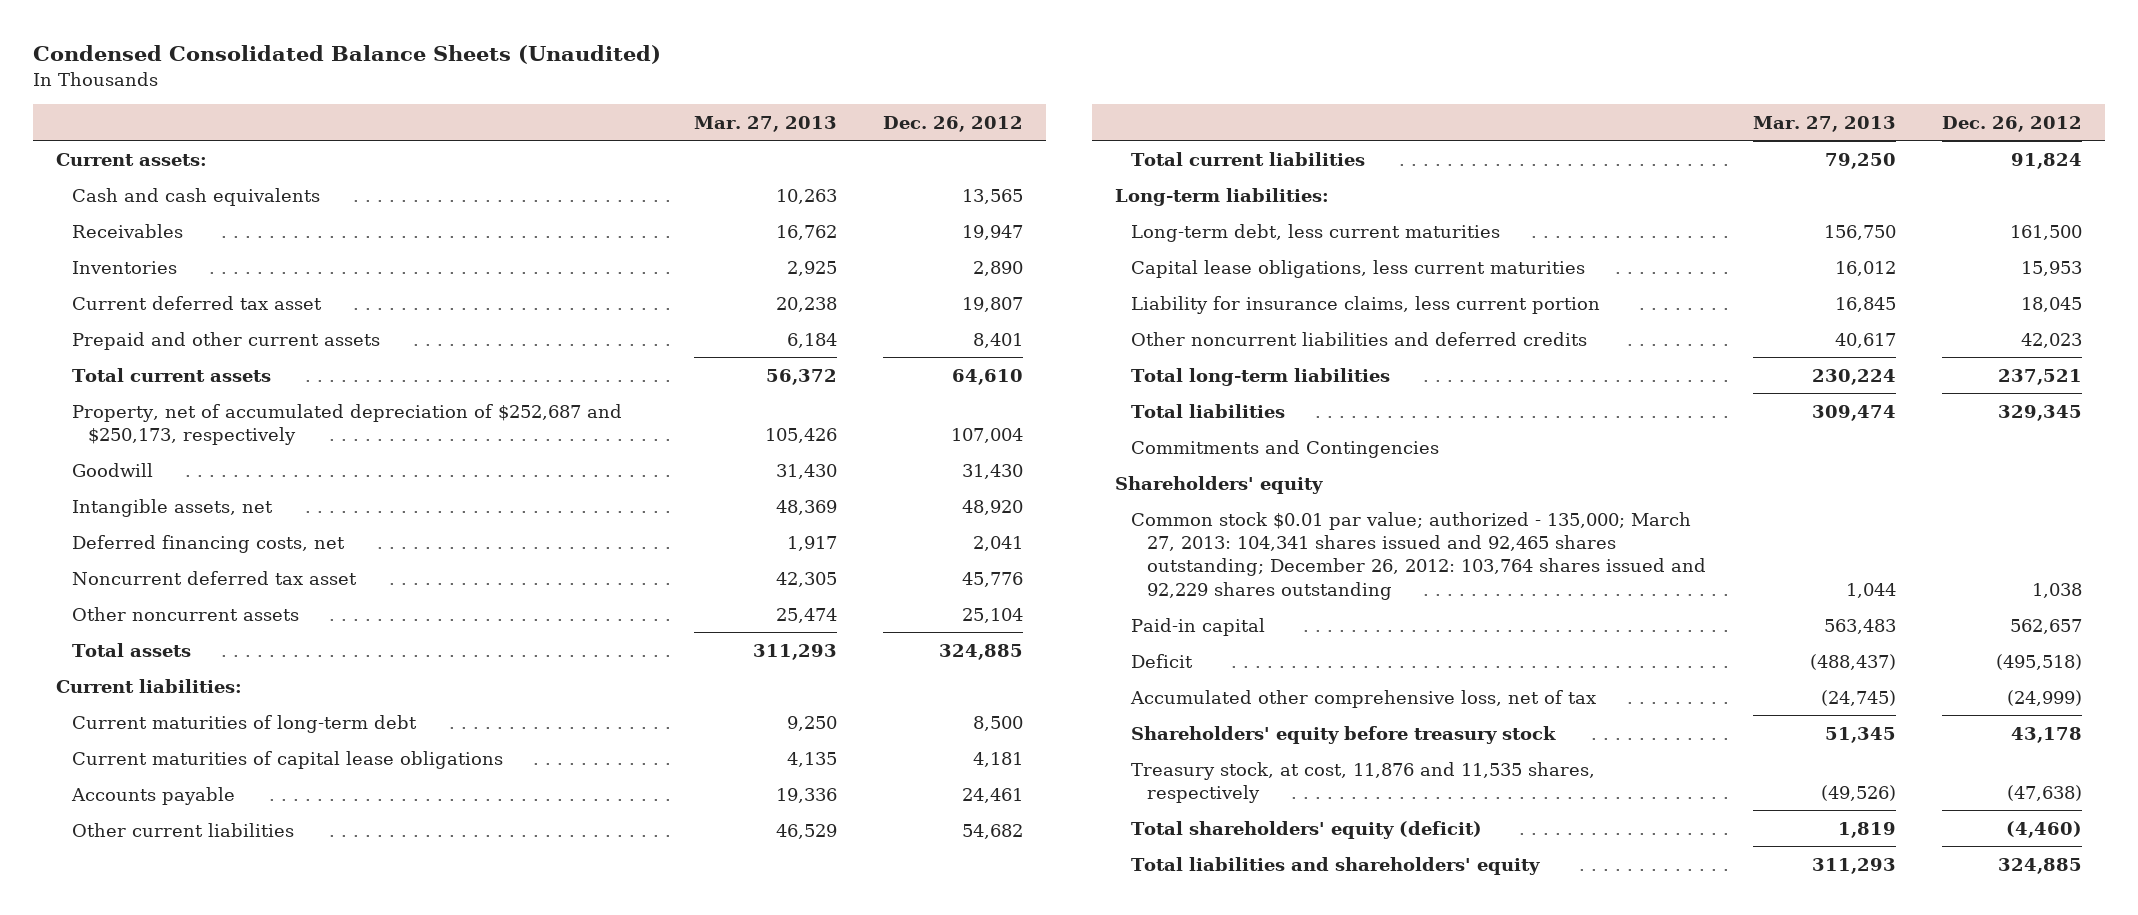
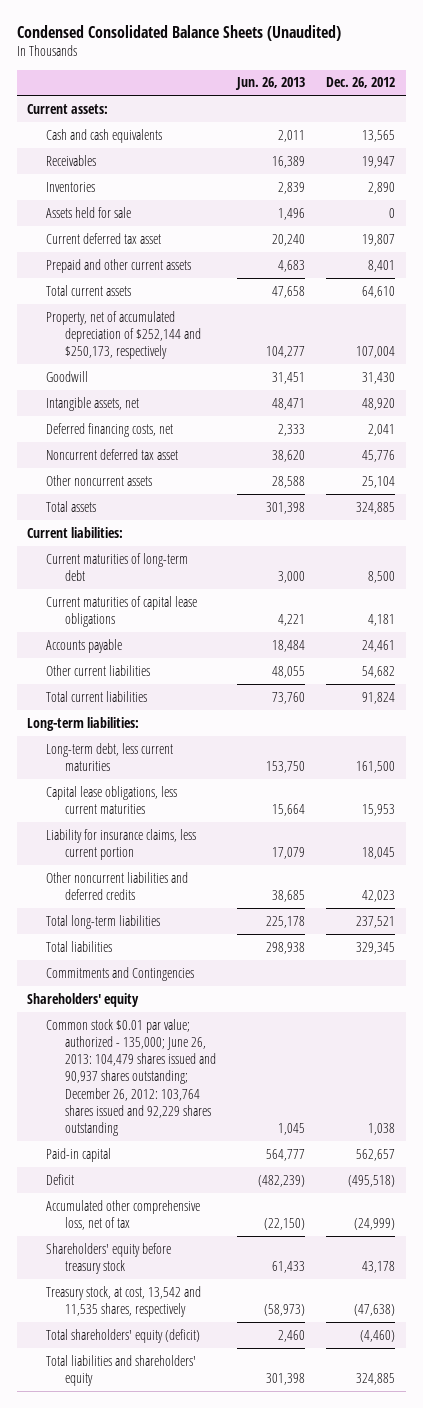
- | Mar. 27, 2013 | Dec. 26, 2012
+ | Jun. 26, 2013 | Dec. 26, 2012
+ Assets held for sale | 1,496 | 0
- Property, net of accumulated depreciation of $252,687 and $250,173, respectively | 105,426 | 107,004
+ Property, net of accumulated depreciation of $252,144 and $250,173, respectively | 104,277 | 107,004
- Common stock $0.01 par value; authorized - 135,000; March 27, 2013: 104,341 shares issued and 92,465 shares outstanding; December 26, 2012: 103,764 shares issued and 92,229 shares outstanding | 1,044 | 1,038
+ Common stock $0.01 par value; authorized - 135,000; June 26, 2013: 104,479 shares issued and 90,937 shares outstanding; December 26, 2012: 103,764 shares issued and 92,229 shares outstanding | 1,045 | 1,038
- Treasury stock, at cost, 11,876 and 11,535 shares, respectively | (49,526) | (47,638)
+ Treasury stock, at cost, 13,542 and 11,535 shares, respectively | (58,973) | (47,638)

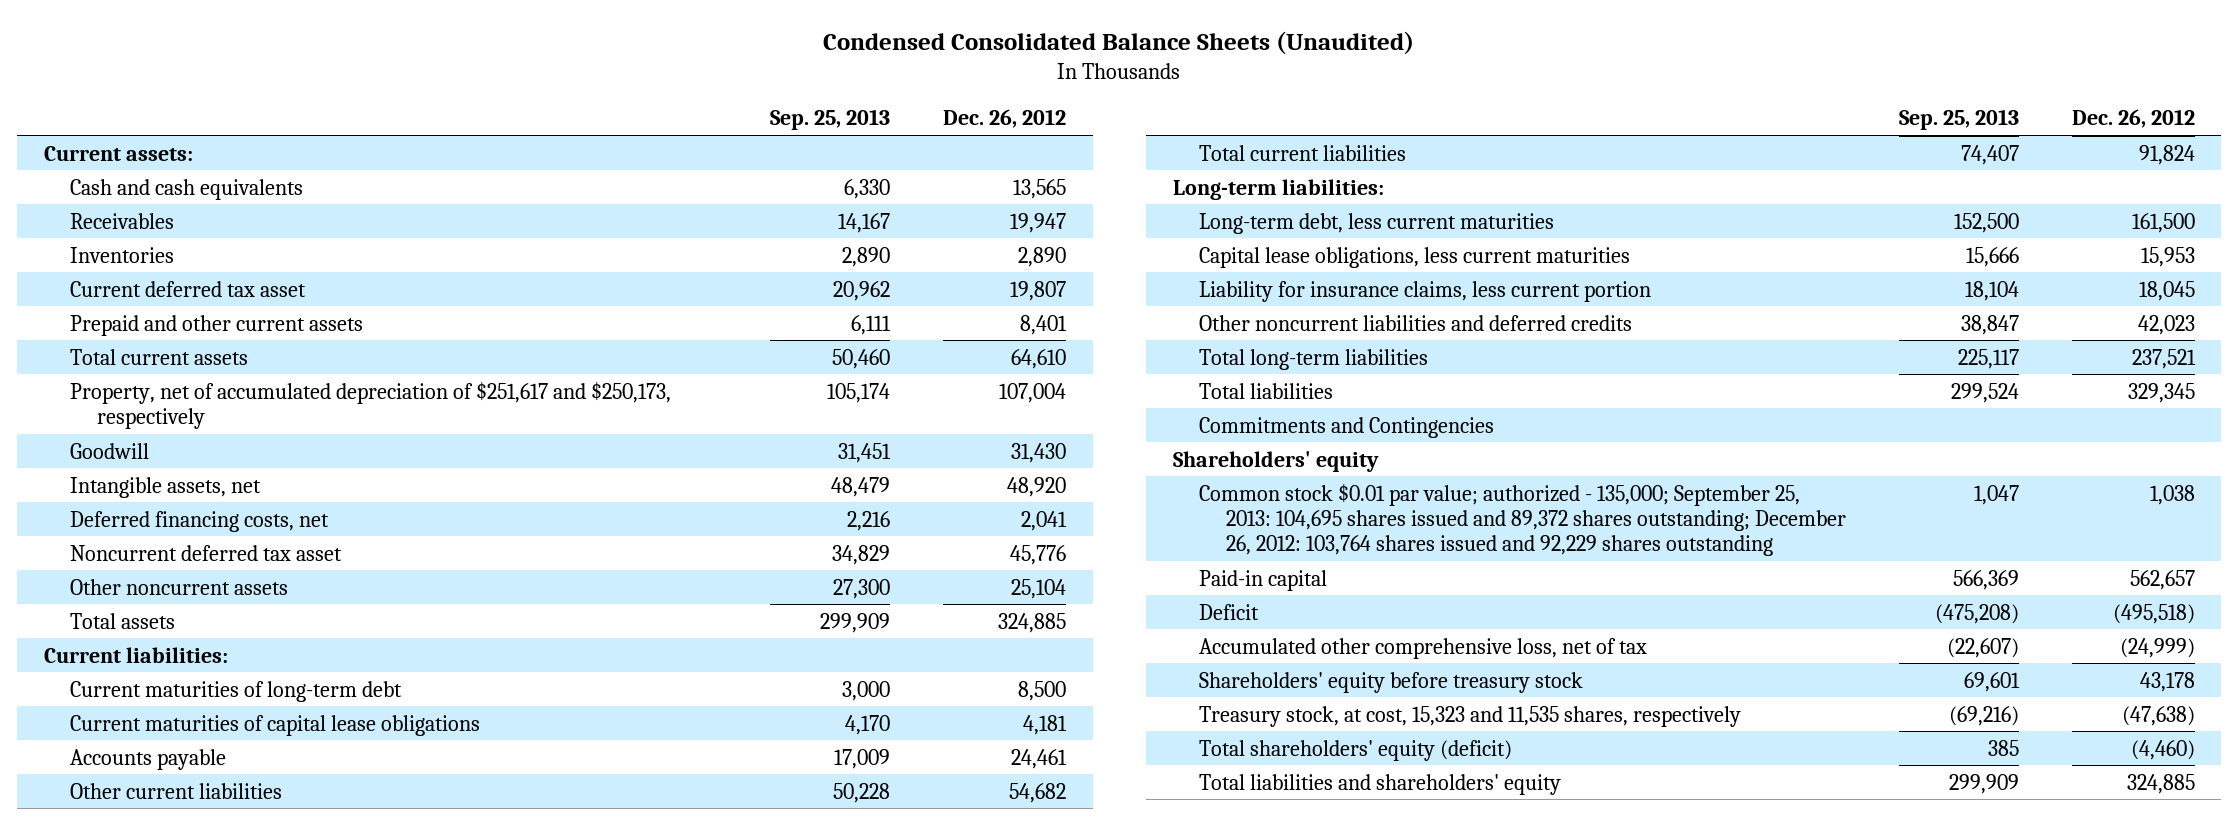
- | Jun. 26, 2013 | Dec. 26, 2012
+ | Sep. 25, 2013 | Dec. 26, 2012
- Assets held for sale | 1,496 | 0
- Property, net of accumulated depreciation of $252,144 and $250,173, respectively | 104,277 | 107,004
+ Property, net of accumulated depreciation of $251,617 and $250,173, respectively | 105,174 | 107,004
- Common stock $0.01 par value; authorized - 135,000; June 26, 2013: 104,479 shares issued and 90,937 shares outstanding; December 26, 2012: 103,764 shares issued and 92,229 shares outstanding | 1,045 | 1,038
+ Common stock $0.01 par value; authorized - 135,000; September 25, 2013: 104,695 shares issued and 89,372 shares outstanding; December 26, 2012: 103,764 shares issued and 92,229 shares outstanding | 1,047 | 1,038
- Treasury stock, at cost, 13,542 and 11,535 shares, respectively | (58,973) | (47,638)
+ Treasury stock, at cost, 15,323 and 11,535 shares, respectively | (69,216) | (47,638)

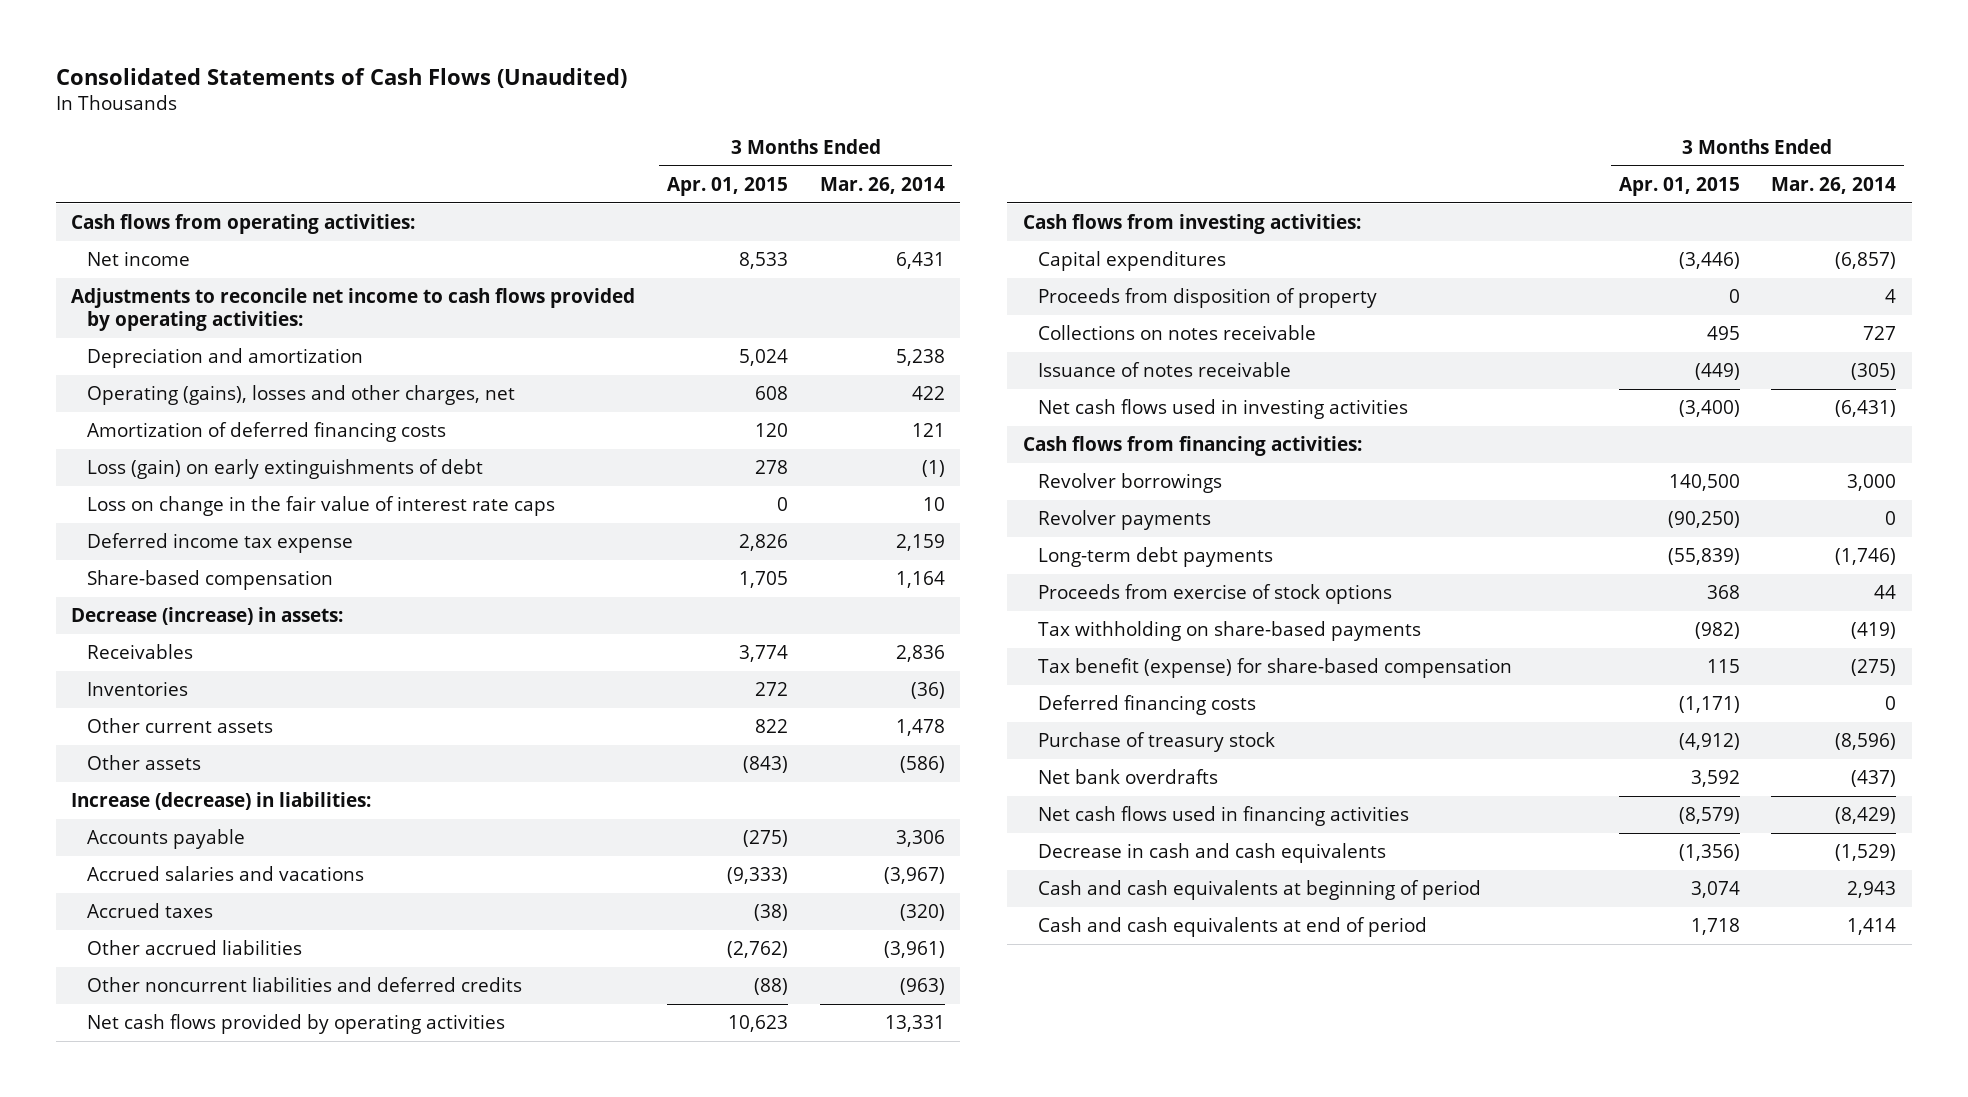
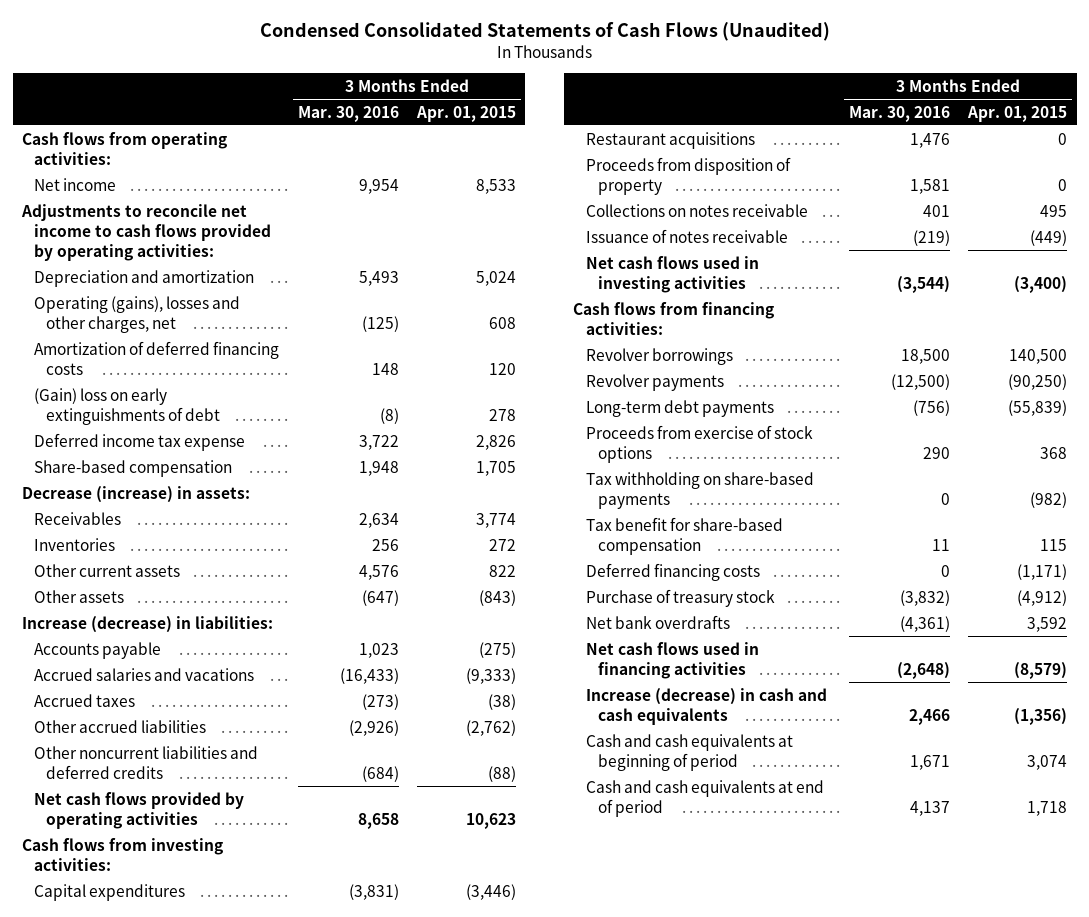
- Consolidated Statements of Cash Flows (Unaudited)
+ Condensed Consolidated Statements of Cash Flows (Unaudited)
- | 3 Months Ended Apr. 01, 2015 | 3 Months Ended Mar. 26, 2014
+ | 3 Months Ended Mar. 30, 2016 | 3 Months Ended Apr. 01, 2015
- Loss (gain) on early extinguishments of debt | 278 | (1)
- Loss on change in the fair value of interest rate caps | 0 | 10
+ (Gain) loss on early extinguishments of debt | (8) | 278
+ Restaurant acquisitions | 1,476 | 0
- Tax benefit (expense) for share-based compensation | 115 | (275)
+ Tax benefit for share-based compensation | 11 | 115
- Decrease in cash and cash equivalents | (1,356) | (1,529)
+ Increase (decrease) in cash and cash equivalents | 2,466 | (1,356)

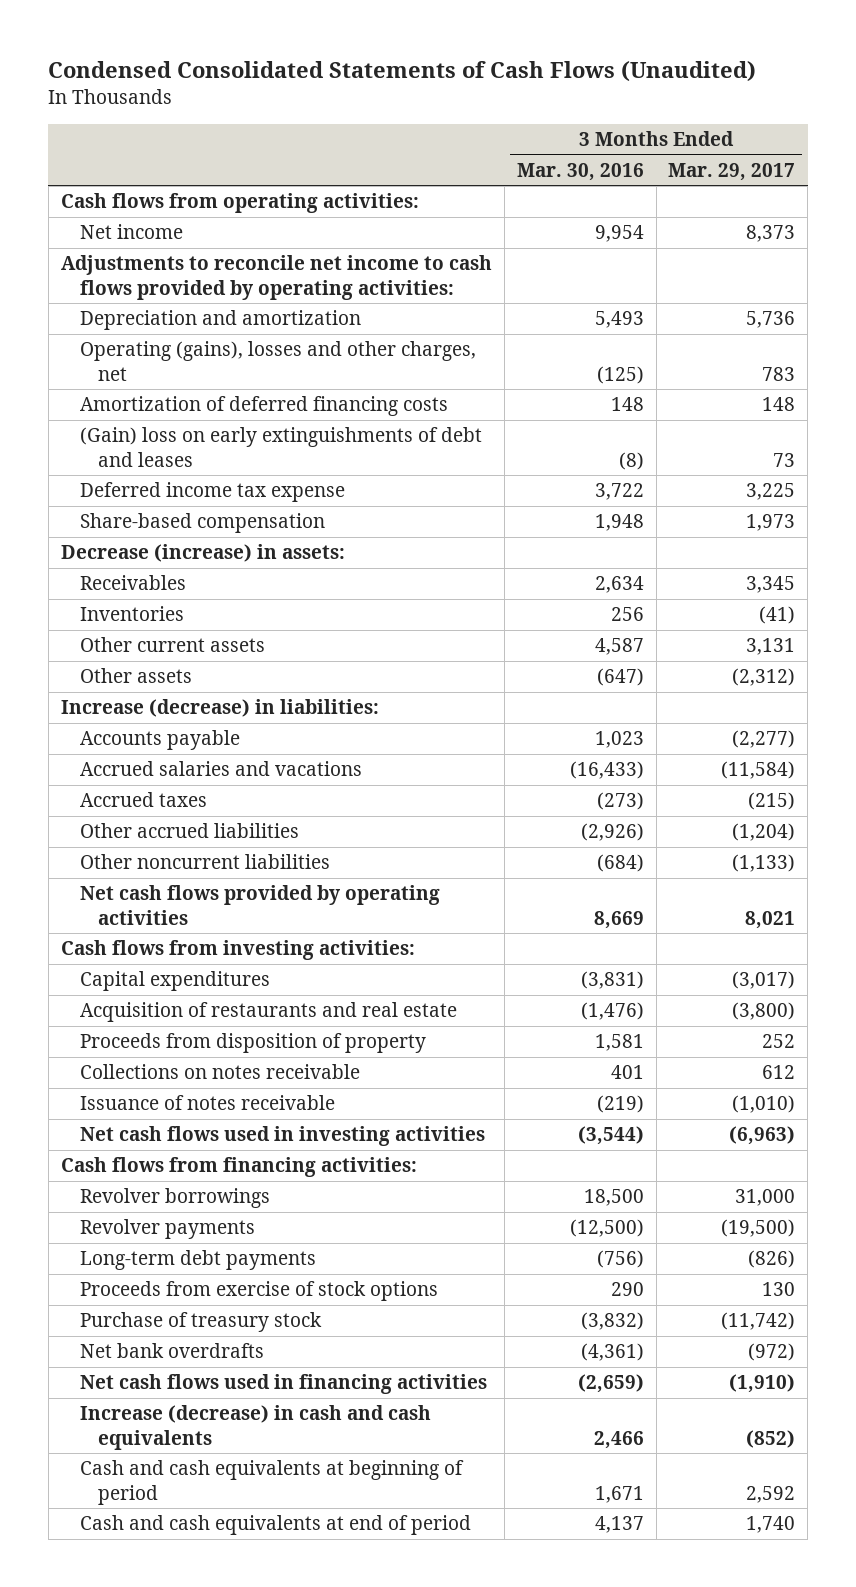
- | 3 Months Ended Mar. 30, 2016 | 3 Months Ended Apr. 01, 2015
+ | 3 Months Ended Mar. 30, 2016 | 3 Months Ended Mar. 29, 2017
- (Gain) loss on early extinguishments of debt | (8) | 278
+ (Gain) loss on early extinguishments of debt and leases | (8) | 73
- Other current assets | 4,576 | 822
+ Other current assets | 4,587 | 3,131
- Other noncurrent liabilities and deferred credits | (684) | (88)
- Net cash flows provided by operating activities | 8,658 | 10,623
+ Other noncurrent liabilities | (684) | (1,133)
+ Net cash flows provided by operating activities | 8,669 | 8,021
- Restaurant acquisitions | 1,476 | 0
+ Acquisition of restaurants and real estate | (1,476) | (3,800)
- Tax withholding on share-based payments | 0 | (982)
- Tax benefit for share-based compensation | 11 | 115
- Deferred financing costs | 0 | (1,171)
- Net cash flows used in financing activities | (2,648) | (8,579)
+ Net cash flows used in financing activities | (2,659) | (1,910)

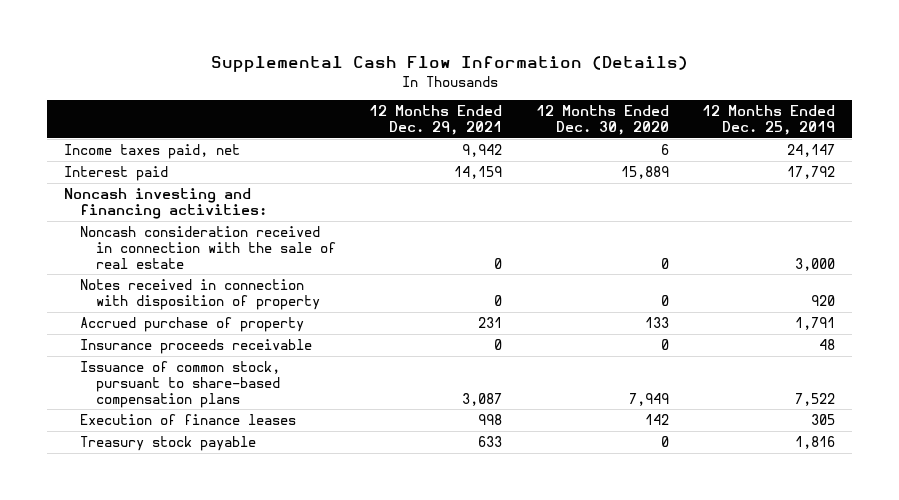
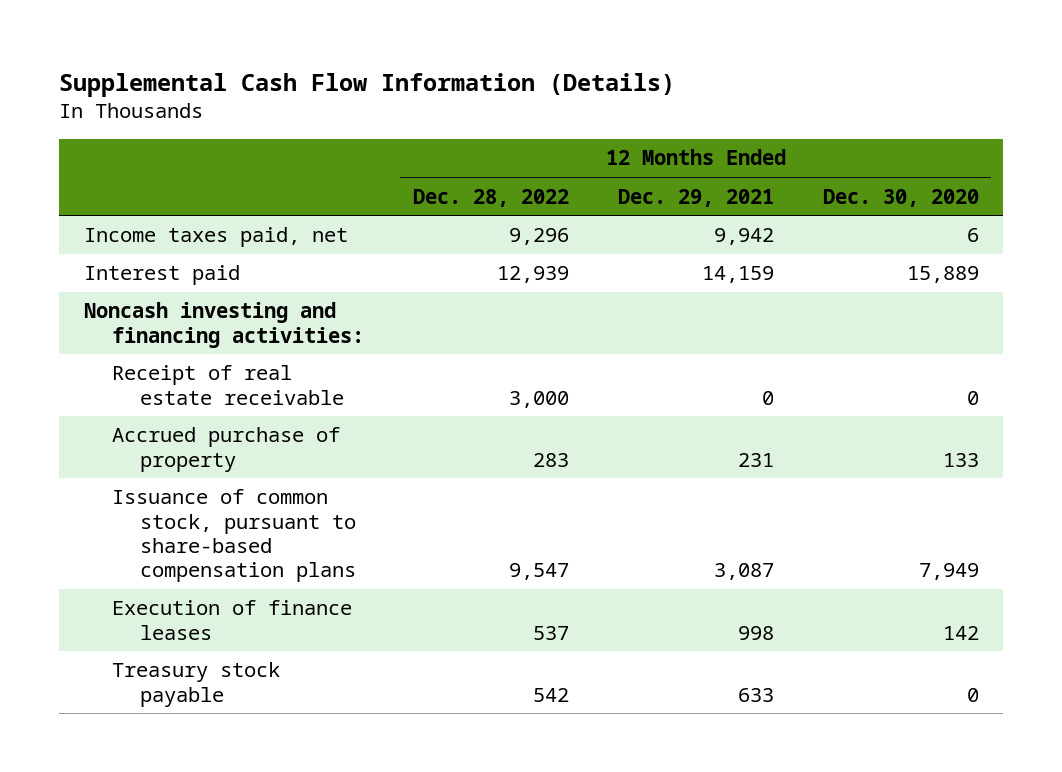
- | 12 Months Ended Dec. 29, 2021 | 12 Months Ended Dec. 30, 2020 | 12 Months Ended Dec. 25, 2019
+ | 12 Months Ended Dec. 28, 2022 | 12 Months Ended Dec. 29, 2021 | 12 Months Ended Dec. 30, 2020
- Noncash consideration received in connection with the sale of real estate | 0 | 0 | 3,000
- Notes received in connection with disposition of property | 0 | 0 | 920
+ Receipt of real estate receivable | 3,000 | 0 | 0
- Insurance proceeds receivable | 0 | 0 | 48

